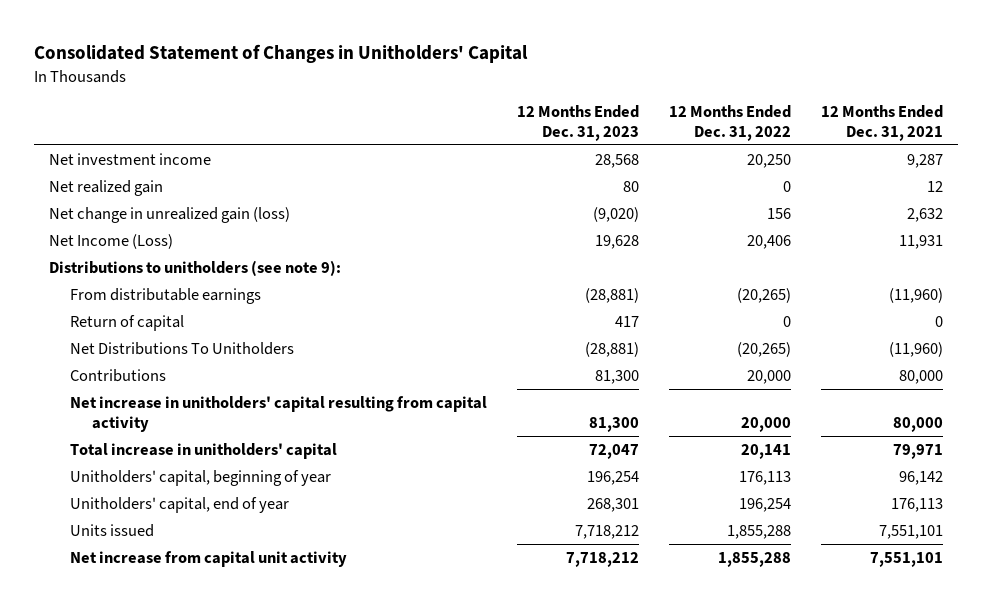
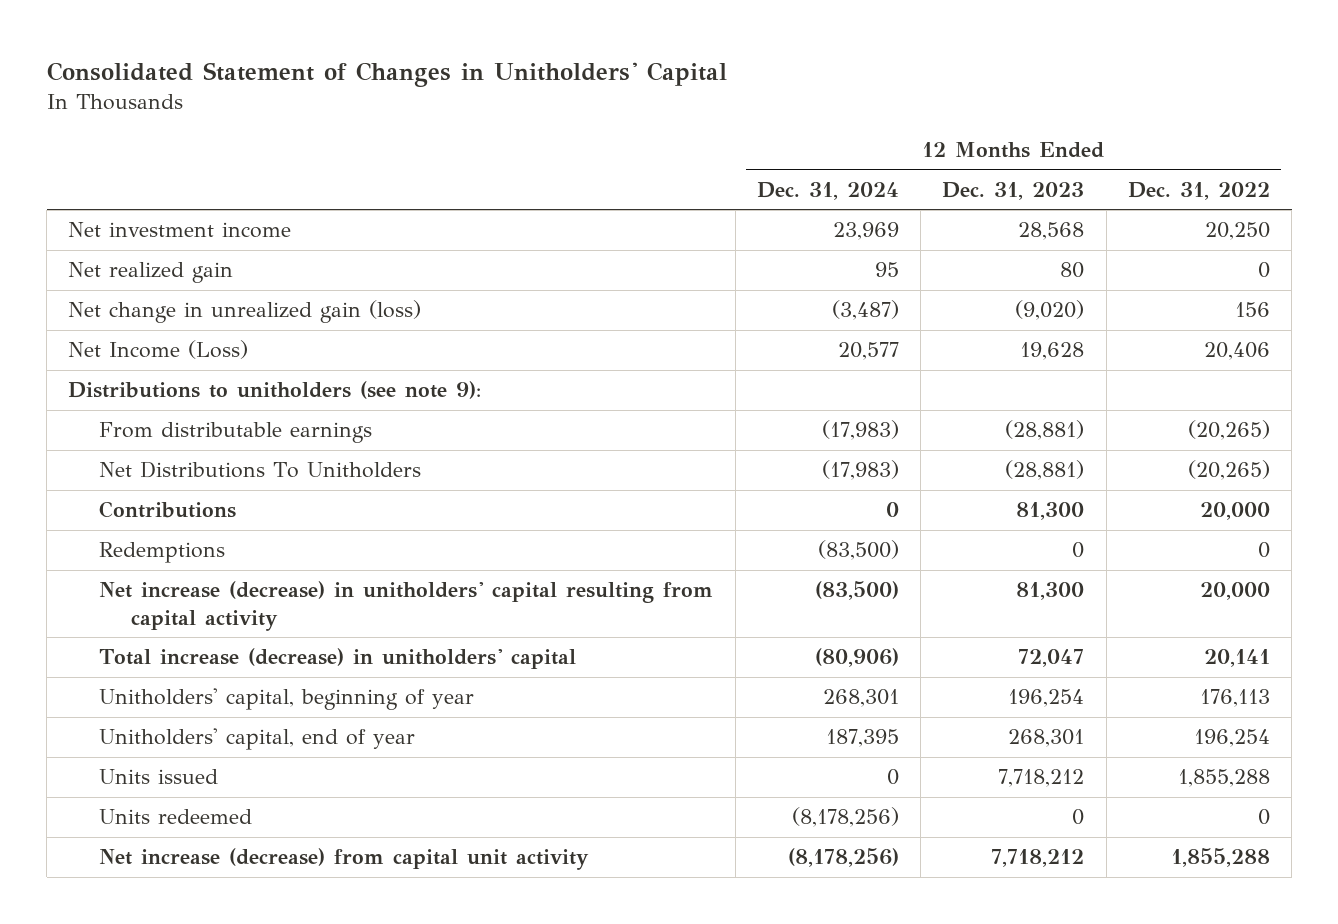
- | 12 Months Ended Dec. 31, 2023 | 12 Months Ended Dec. 31, 2022 | 12 Months Ended Dec. 31, 2021
+ | 12 Months Ended Dec. 31, 2024 | 12 Months Ended Dec. 31, 2023 | 12 Months Ended Dec. 31, 2022
- Return of capital | 417 | 0 | 0
- Net increase in unitholders' capital resulting from capital activity | 81,300 | 20,000 | 80,000
- Total increase in unitholders' capital | 72,047 | 20,141 | 79,971
+ Redemptions | (83,500) | 0 | 0
+ Net increase (decrease) in unitholders' capital resulting from capital activity | (83,500) | 81,300 | 20,000
+ Total increase (decrease) in unitholders' capital | (80,906) | 72,047 | 20,141
- Net increase from capital unit activity | 7,718,212 | 1,855,288 | 7,551,101
+ Units redeemed | (8,178,256) | 0 | 0
+ Net increase (decrease) from capital unit activity | (8,178,256) | 7,718,212 | 1,855,288

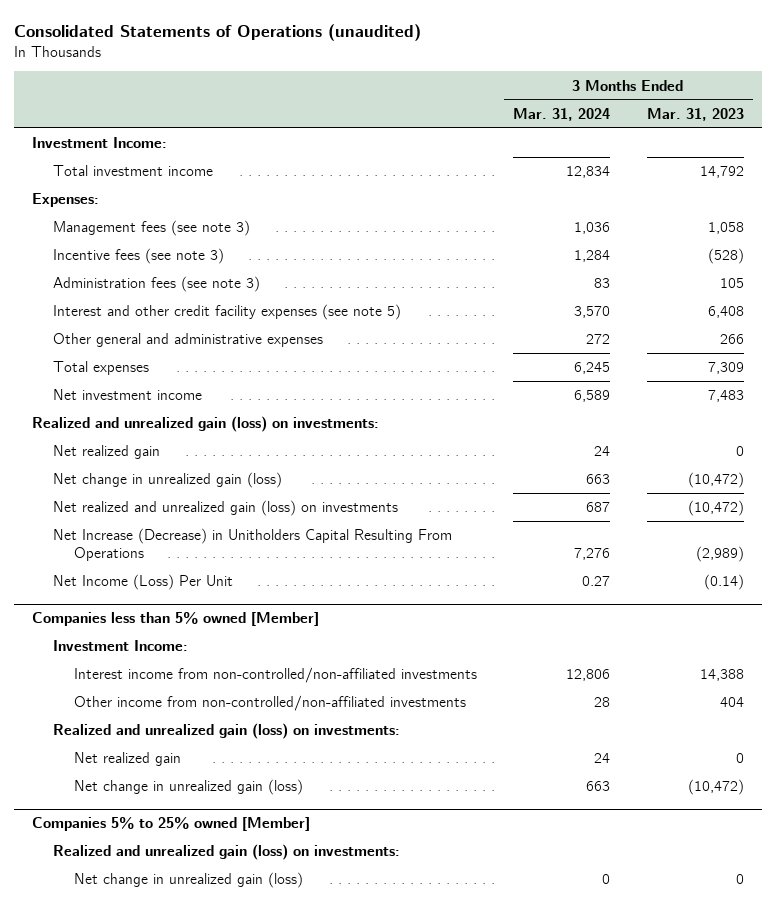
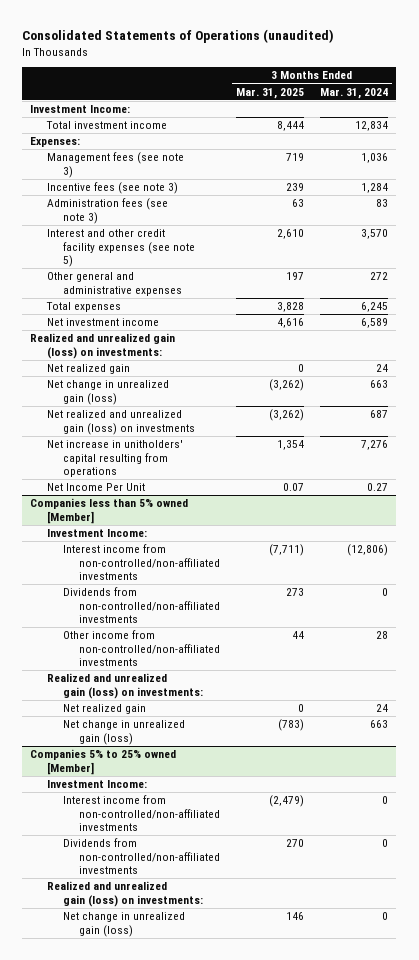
- | 3 Months Ended Mar. 31, 2024 | 3 Months Ended Mar. 31, 2023
+ | 3 Months Ended Mar. 31, 2025 | 3 Months Ended Mar. 31, 2024
- Net Increase (Decrease) in Unitholders Capital Resulting From Operations | 7,276 | (2,989)
- Net Income (Loss) Per Unit | 0.27 | (0.14)
+ Net increase in unitholders' capital resulting from operations | 1,354 | 7,276
+ Net Income Per Unit | 0.07 | 0.27
@ Companies less than 5% owned [Member]
- Interest income from non-controlled/non-affiliated investments | 12,806 | 14,388
+ Interest income from non-controlled/non-affiliated investments | (7,711) | (12,806)
+ Dividends from non-controlled/non-affiliated investments | 273 | 0
@ Companies 5% to 25% owned [Member]
+ Investment Income:
+ Interest income from non-controlled/non-affiliated investments | (2,479) | 0
+ Dividends from non-controlled/non-affiliated investments | 270 | 0

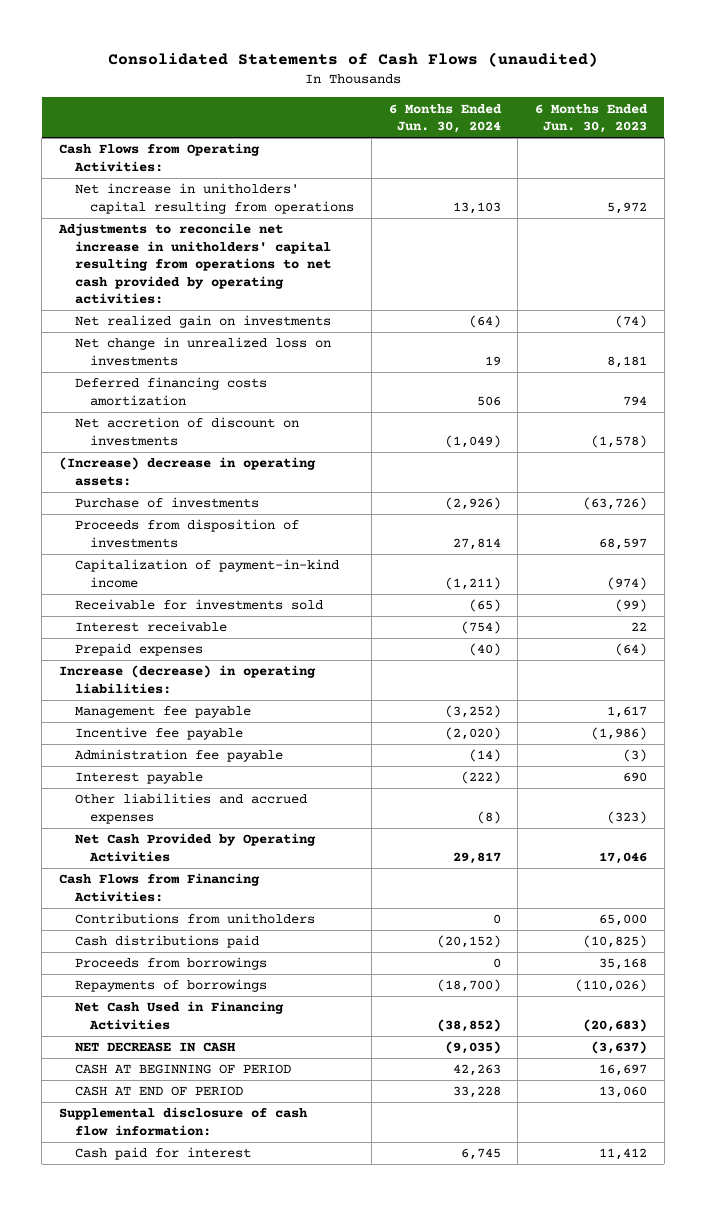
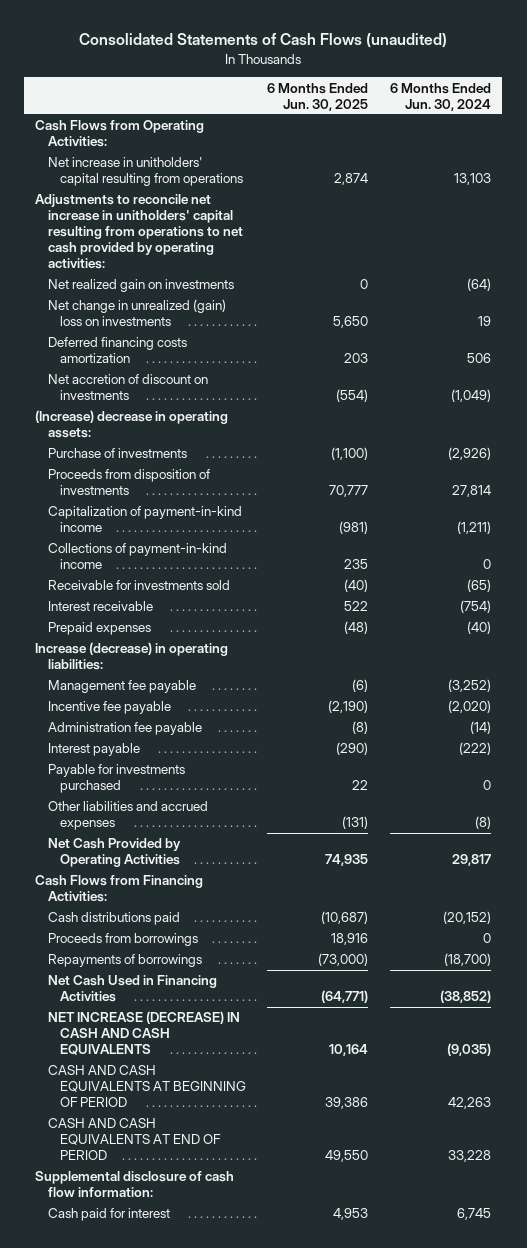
- | 6 Months Ended Jun. 30, 2024 | 6 Months Ended Jun. 30, 2023
+ | 6 Months Ended Jun. 30, 2025 | 6 Months Ended Jun. 30, 2024
- Net change in unrealized loss on investments | 19 | 8,181
+ Net change in unrealized (gain) loss on investments | 5,650 | 19
+ Collections of payment-in-kind income | 235 | 0
+ Payable for investments purchased | 22 | 0
- Contributions from unitholders | 0 | 65,000
- NET DECREASE IN CASH | (9,035) | (3,637)
- CASH AT BEGINNING OF PERIOD | 42,263 | 16,697
- CASH AT END OF PERIOD | 33,228 | 13,060
+ NET INCREASE (DECREASE) IN CASH AND CASH EQUIVALENTS | 10,164 | (9,035)
+ CASH AND CASH EQUIVALENTS AT BEGINNING OF PERIOD | 39,386 | 42,263
+ CASH AND CASH EQUIVALENTS AT END OF PERIOD | 49,550 | 33,228

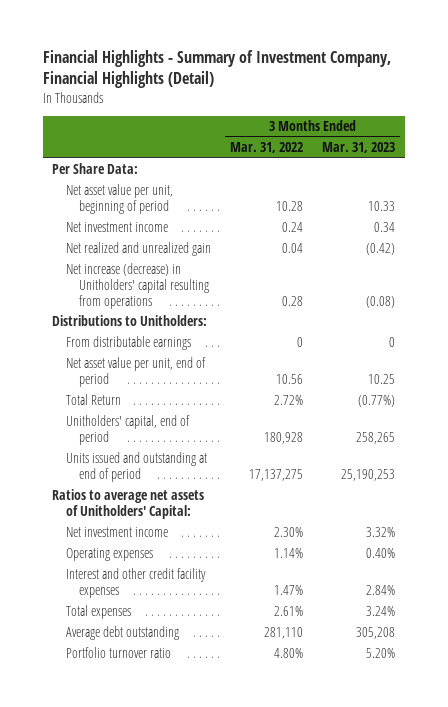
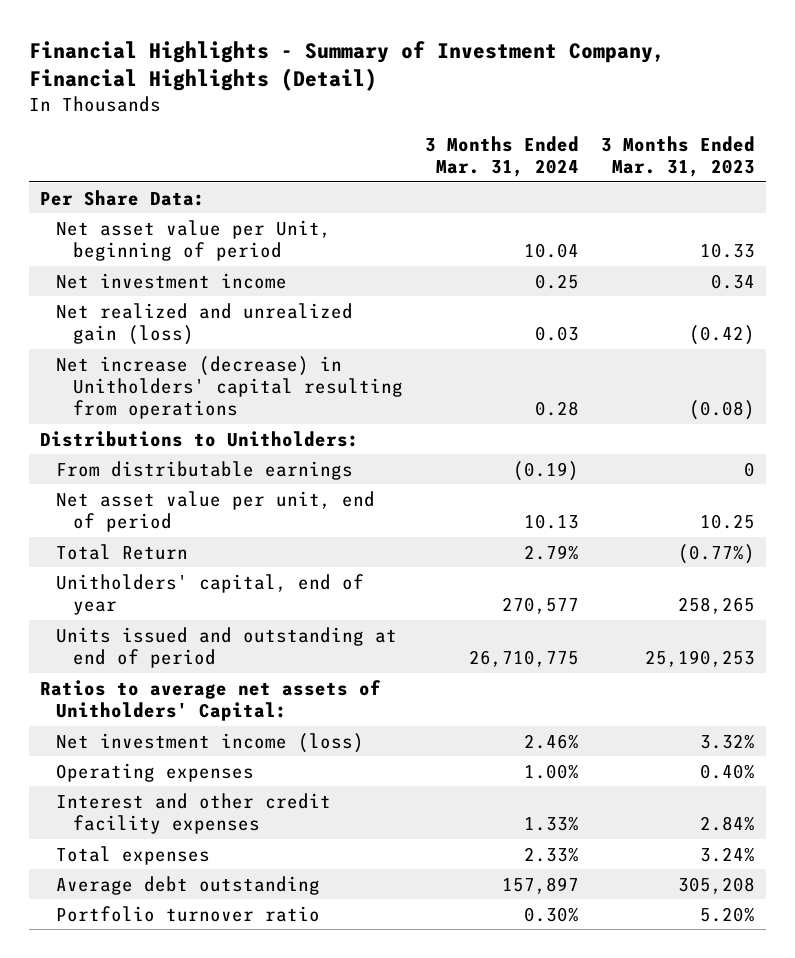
- | 3 Months Ended Mar. 31, 2022 | 3 Months Ended Mar. 31, 2023
+ | 3 Months Ended Mar. 31, 2024 | 3 Months Ended Mar. 31, 2023
- Net asset value per unit, beginning of period | 10.28 | 10.33
+ Net asset value per Unit, beginning of period | 10.04 | 10.33
- Net realized and unrealized gain | 0.04 | (0.42)
+ Net realized and unrealized gain (loss) | 0.03 | (0.42)
- Unitholders' capital, end of period | 180,928 | 258,265
+ Unitholders' capital, end of year | 270,577 | 258,265
- Net investment income | 2.30% | 3.32%
+ Net investment income (loss) | 2.46% | 3.32%

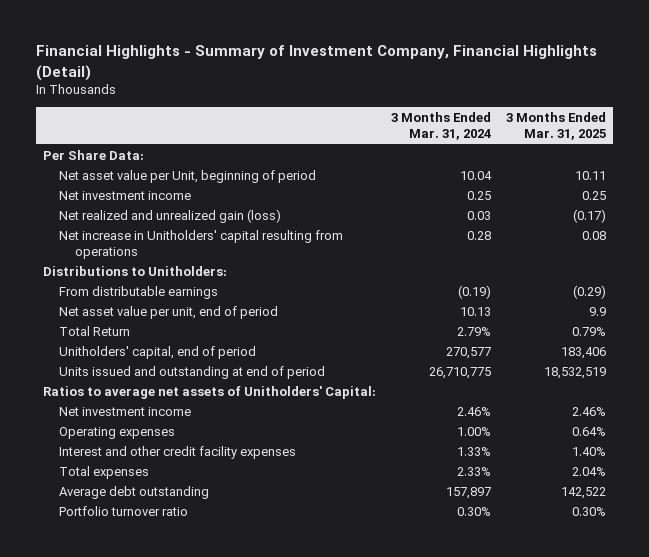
- | 3 Months Ended Mar. 31, 2024 | 3 Months Ended Mar. 31, 2023
+ | 3 Months Ended Mar. 31, 2024 | 3 Months Ended Mar. 31, 2025
- Net increase (decrease) in Unitholders' capital resulting from operations | 0.28 | (0.08)
+ Net increase in Unitholders' capital resulting from operations | 0.28 | 0.08
- Unitholders' capital, end of year | 270,577 | 258,265
+ Unitholders' capital, end of period | 270,577 | 183,406
- Net investment income (loss) | 2.46% | 3.32%
+ Net investment income | 2.46% | 2.46%

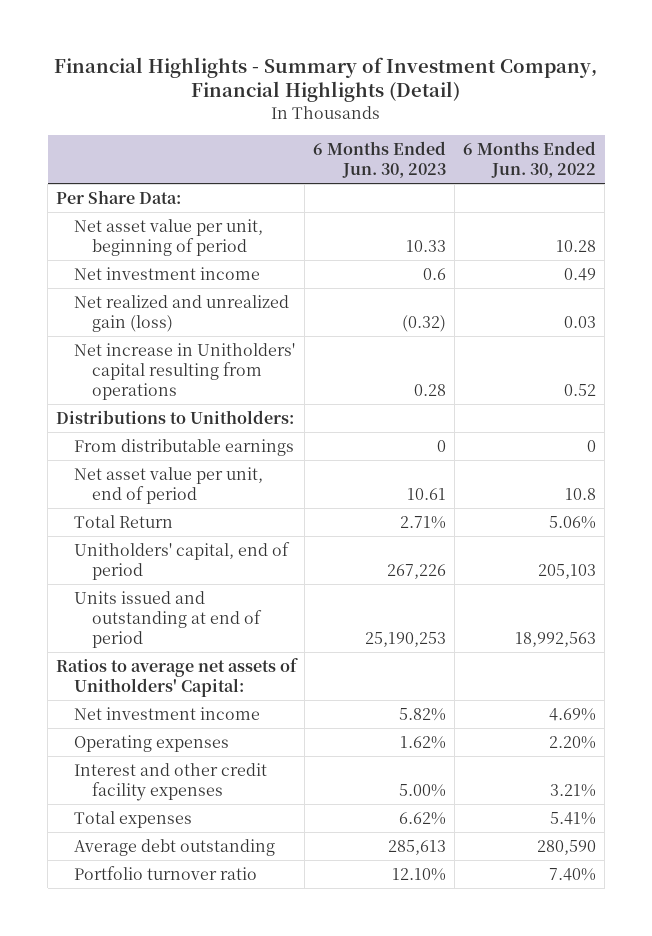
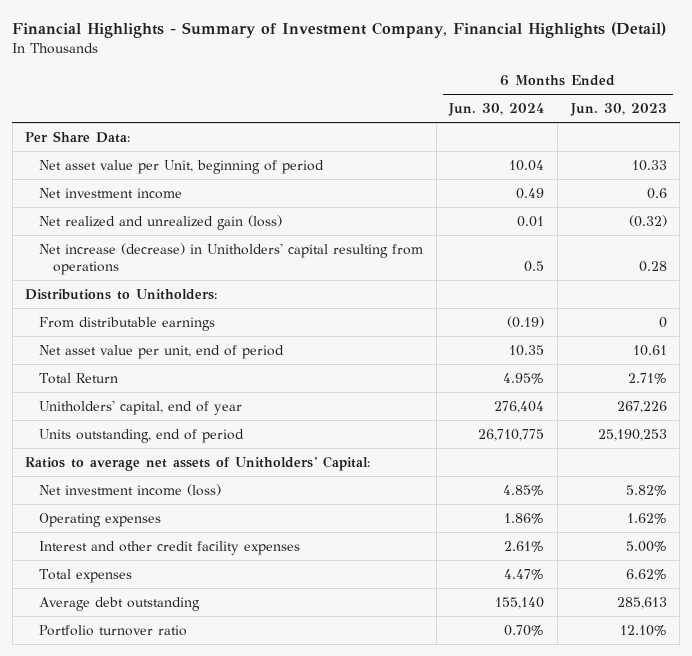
- | 6 Months Ended Jun. 30, 2023 | 6 Months Ended Jun. 30, 2022
+ | 6 Months Ended Jun. 30, 2024 | 6 Months Ended Jun. 30, 2023
- Net asset value per unit, beginning of period | 10.33 | 10.28
+ Net asset value per Unit, beginning of period | 10.04 | 10.33
- Net increase in Unitholders' capital resulting from operations | 0.28 | 0.52
+ Net increase (decrease) in Unitholders' capital resulting from operations | 0.5 | 0.28
- Unitholders' capital, end of period | 267,226 | 205,103
- Units issued and outstanding at end of period | 25,190,253 | 18,992,563
+ Unitholders' capital, end of year | 276,404 | 267,226
+ Units outstanding, end of period | 26,710,775 | 25,190,253
- Net investment income | 5.82% | 4.69%
+ Net investment income (loss) | 4.85% | 5.82%

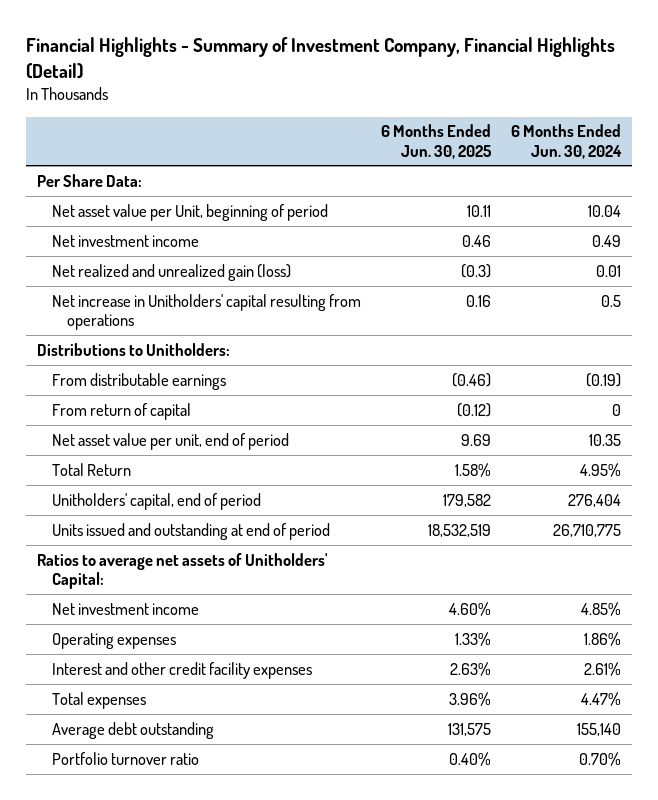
- | 6 Months Ended Jun. 30, 2024 | 6 Months Ended Jun. 30, 2023
+ | 6 Months Ended Jun. 30, 2025 | 6 Months Ended Jun. 30, 2024
- Net increase (decrease) in Unitholders' capital resulting from operations | 0.5 | 0.28
+ Net increase in Unitholders' capital resulting from operations | 0.16 | 0.5
+ From return of capital | (0.12) | 0
- Unitholders' capital, end of year | 276,404 | 267,226
- Units outstanding, end of period | 26,710,775 | 25,190,253
+ Unitholders' capital, end of period | 179,582 | 276,404
+ Units issued and outstanding at end of period | 18,532,519 | 26,710,775
- Net investment income (loss) | 4.85% | 5.82%
+ Net investment income | 4.60% | 4.85%

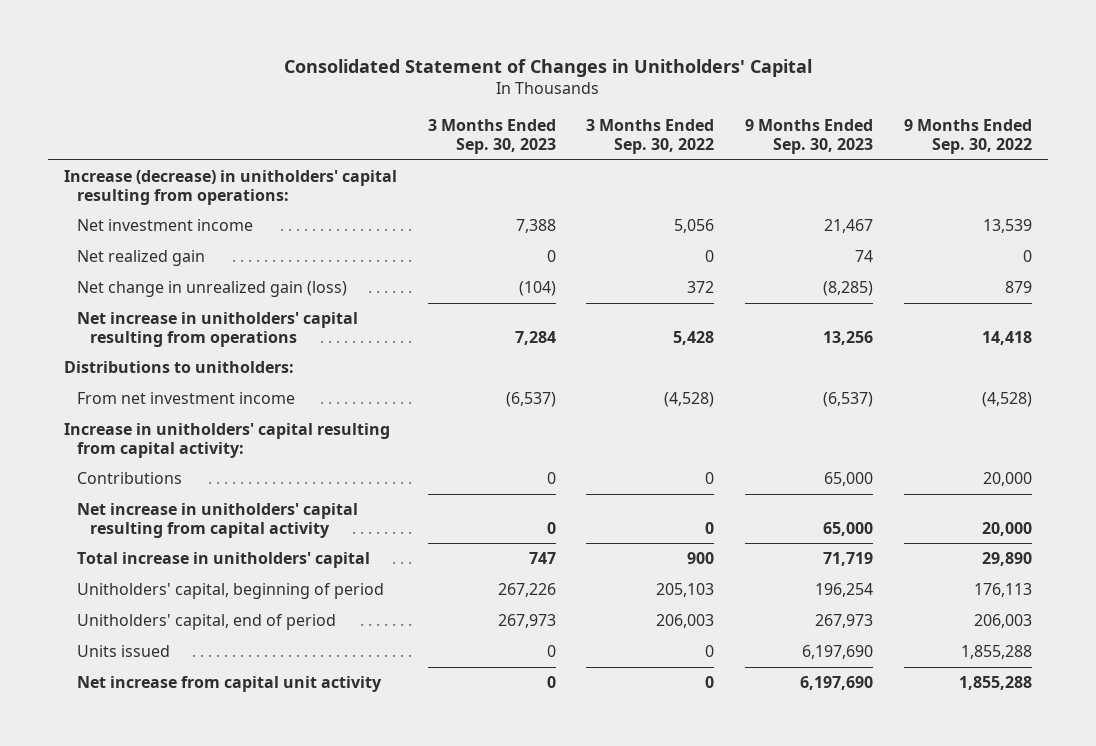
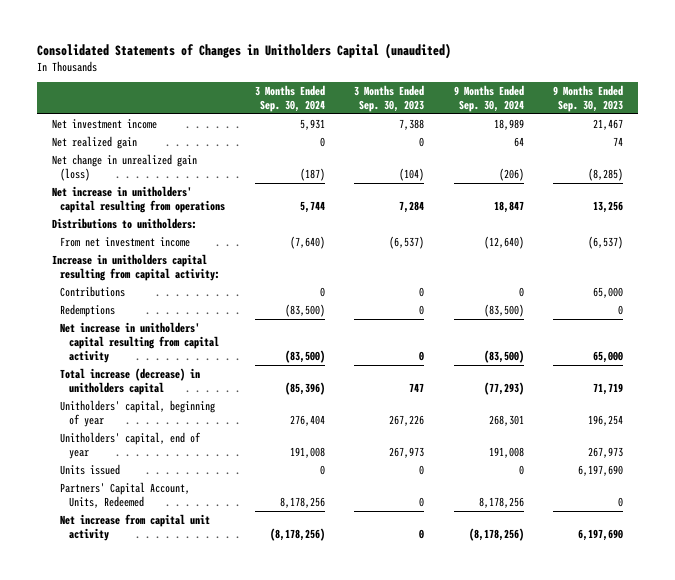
- Consolidated Statement of Changes in Unitholders' Capital
+ Consolidated Statements of Changes in Unitholders Capital (unaudited)
- | 3 Months Ended Sep. 30, 2023 | 3 Months Ended Sep. 30, 2022 | 9 Months Ended Sep. 30, 2023 | 9 Months Ended Sep. 30, 2022
+ | 3 Months Ended Sep. 30, 2024 | 3 Months Ended Sep. 30, 2023 | 9 Months Ended Sep. 30, 2024 | 9 Months Ended Sep. 30, 2023
- Increase (decrease) in unitholders' capital resulting from operations:
- Increase in unitholders' capital resulting from capital activity:
+ Increase in unitholders capital resulting from capital activity:
+ Redemptions | (83,500) | 0 | (83,500) | 0
- Total increase in unitholders' capital | 747 | 900 | 71,719 | 29,890
- Unitholders' capital, beginning of period | 267,226 | 205,103 | 196,254 | 176,113
- Unitholders' capital, end of period | 267,973 | 206,003 | 267,973 | 206,003
+ Total increase (decrease) in unitholders capital | (85,396) | 747 | (77,293) | 71,719
+ Unitholders' capital, beginning of year | 276,404 | 267,226 | 268,301 | 196,254
+ Unitholders' capital, end of year | 191,008 | 267,973 | 191,008 | 267,973
+ Partners' Capital Account, Units, Redeemed | 8,178,256 | 0 | 8,178,256 | 0

